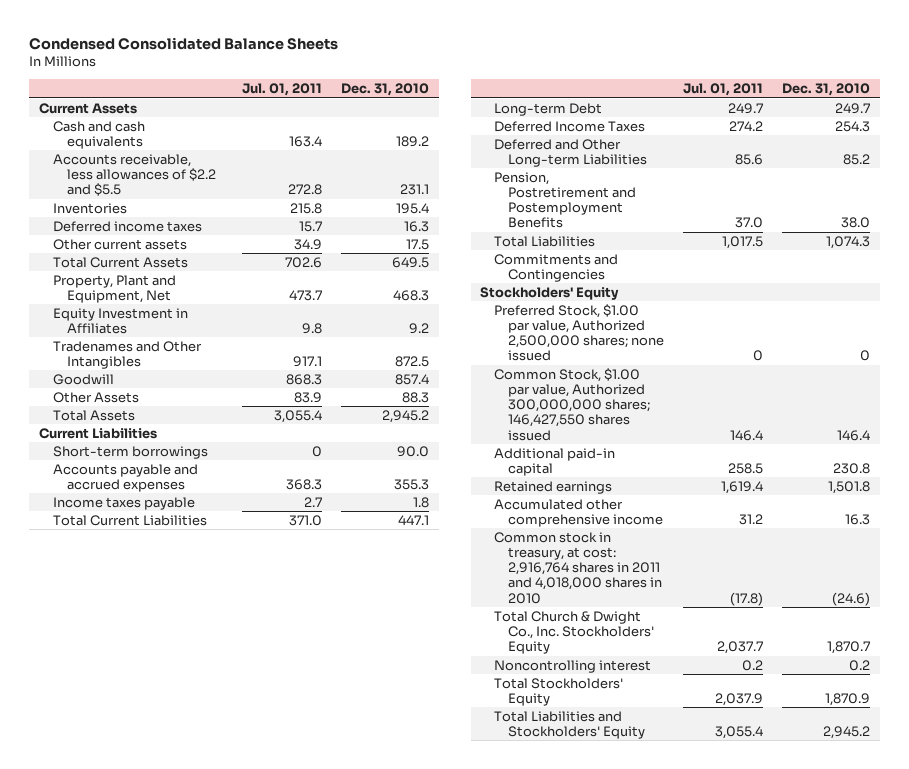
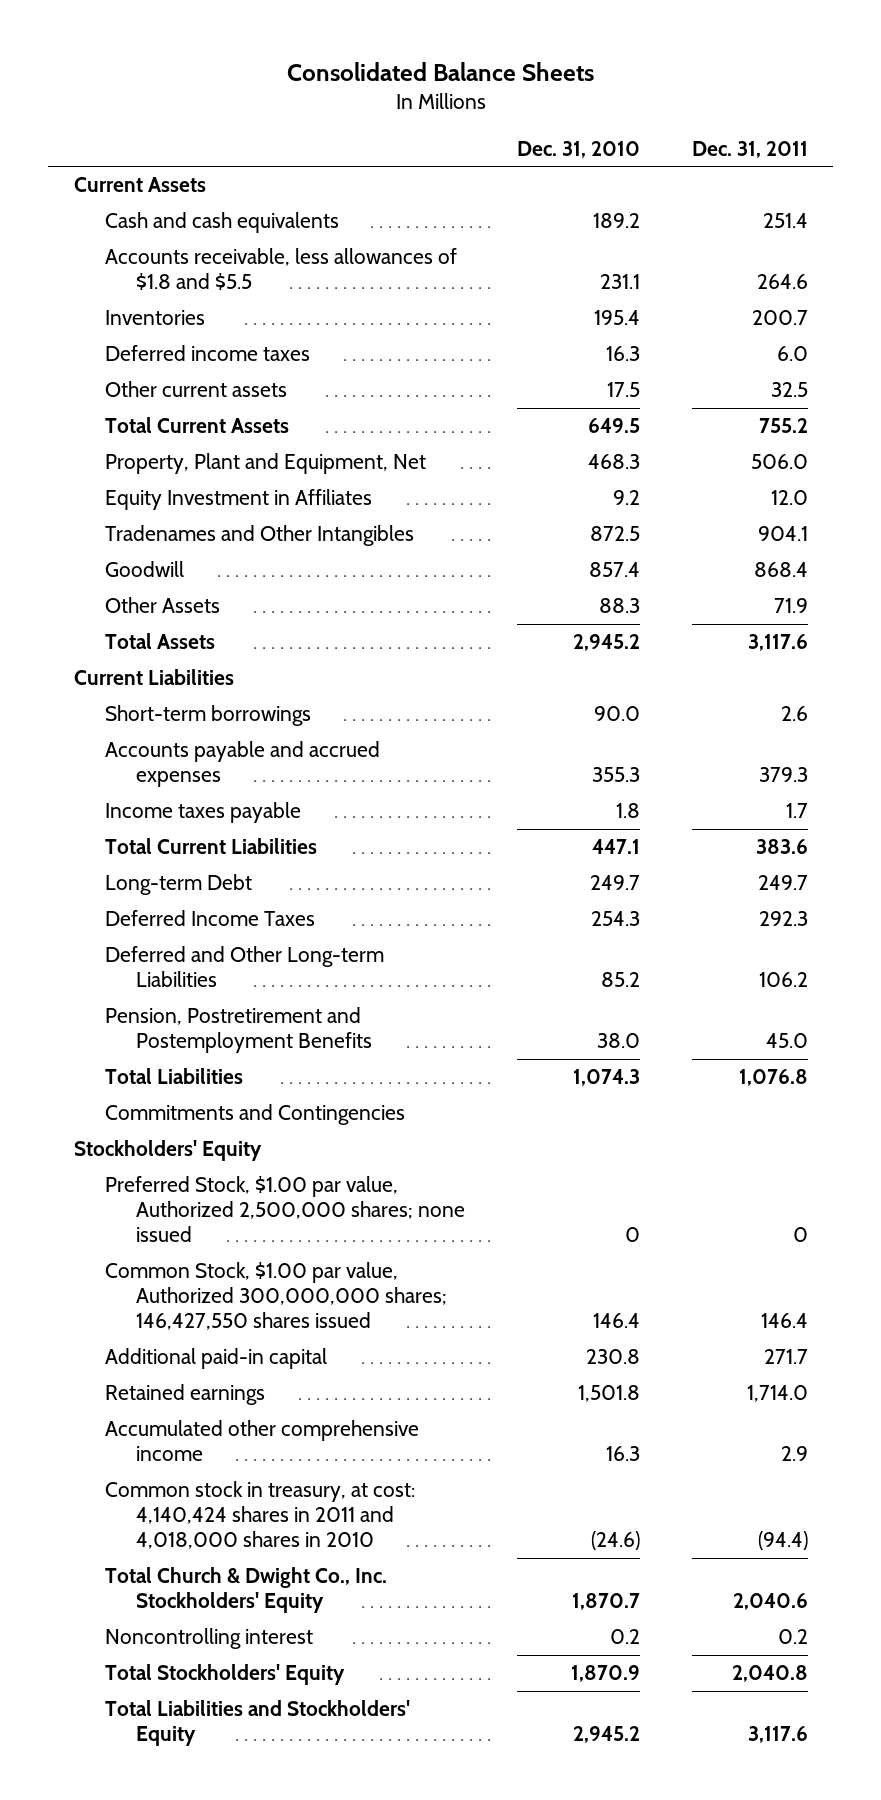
- Condensed Consolidated Balance Sheets
+ Consolidated Balance Sheets
- | Jul. 01, 2011 | Dec. 31, 2010
+ | Dec. 31, 2010 | Dec. 31, 2011
- Accounts receivable, less allowances of $2.2 and $5.5 | 272.8 | 231.1
+ Accounts receivable, less allowances of $1.8 and $5.5 | 231.1 | 264.6
- Common stock in treasury, at cost: 2,916,764 shares in 2011 and 4,018,000 shares in 2010 | (17.8) | (24.6)
+ Common stock in treasury, at cost: 4,140,424 shares in 2011 and 4,018,000 shares in 2010 | (24.6) | (94.4)

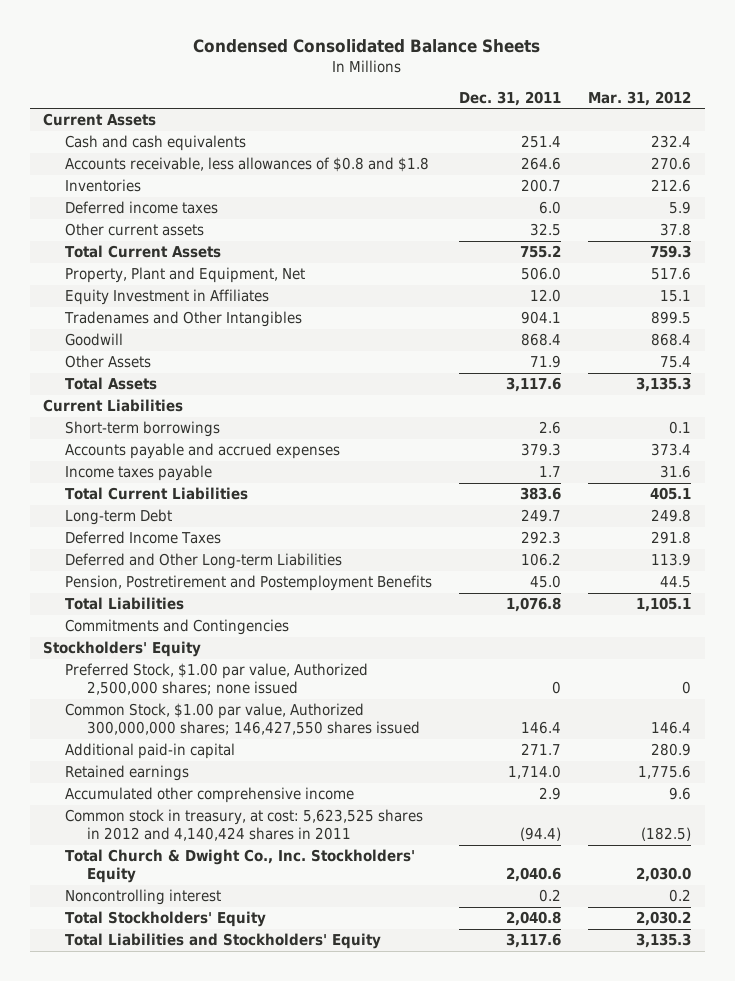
- Consolidated Balance Sheets
+ Condensed Consolidated Balance Sheets
- | Dec. 31, 2010 | Dec. 31, 2011
+ | Dec. 31, 2011 | Mar. 31, 2012
- Accounts receivable, less allowances of $1.8 and $5.5 | 231.1 | 264.6
+ Accounts receivable, less allowances of $0.8 and $1.8 | 264.6 | 270.6
- Common stock in treasury, at cost: 4,140,424 shares in 2011 and 4,018,000 shares in 2010 | (24.6) | (94.4)
+ Common stock in treasury, at cost: 5,623,525 shares in 2012 and 4,140,424 shares in 2011 | (94.4) | (182.5)

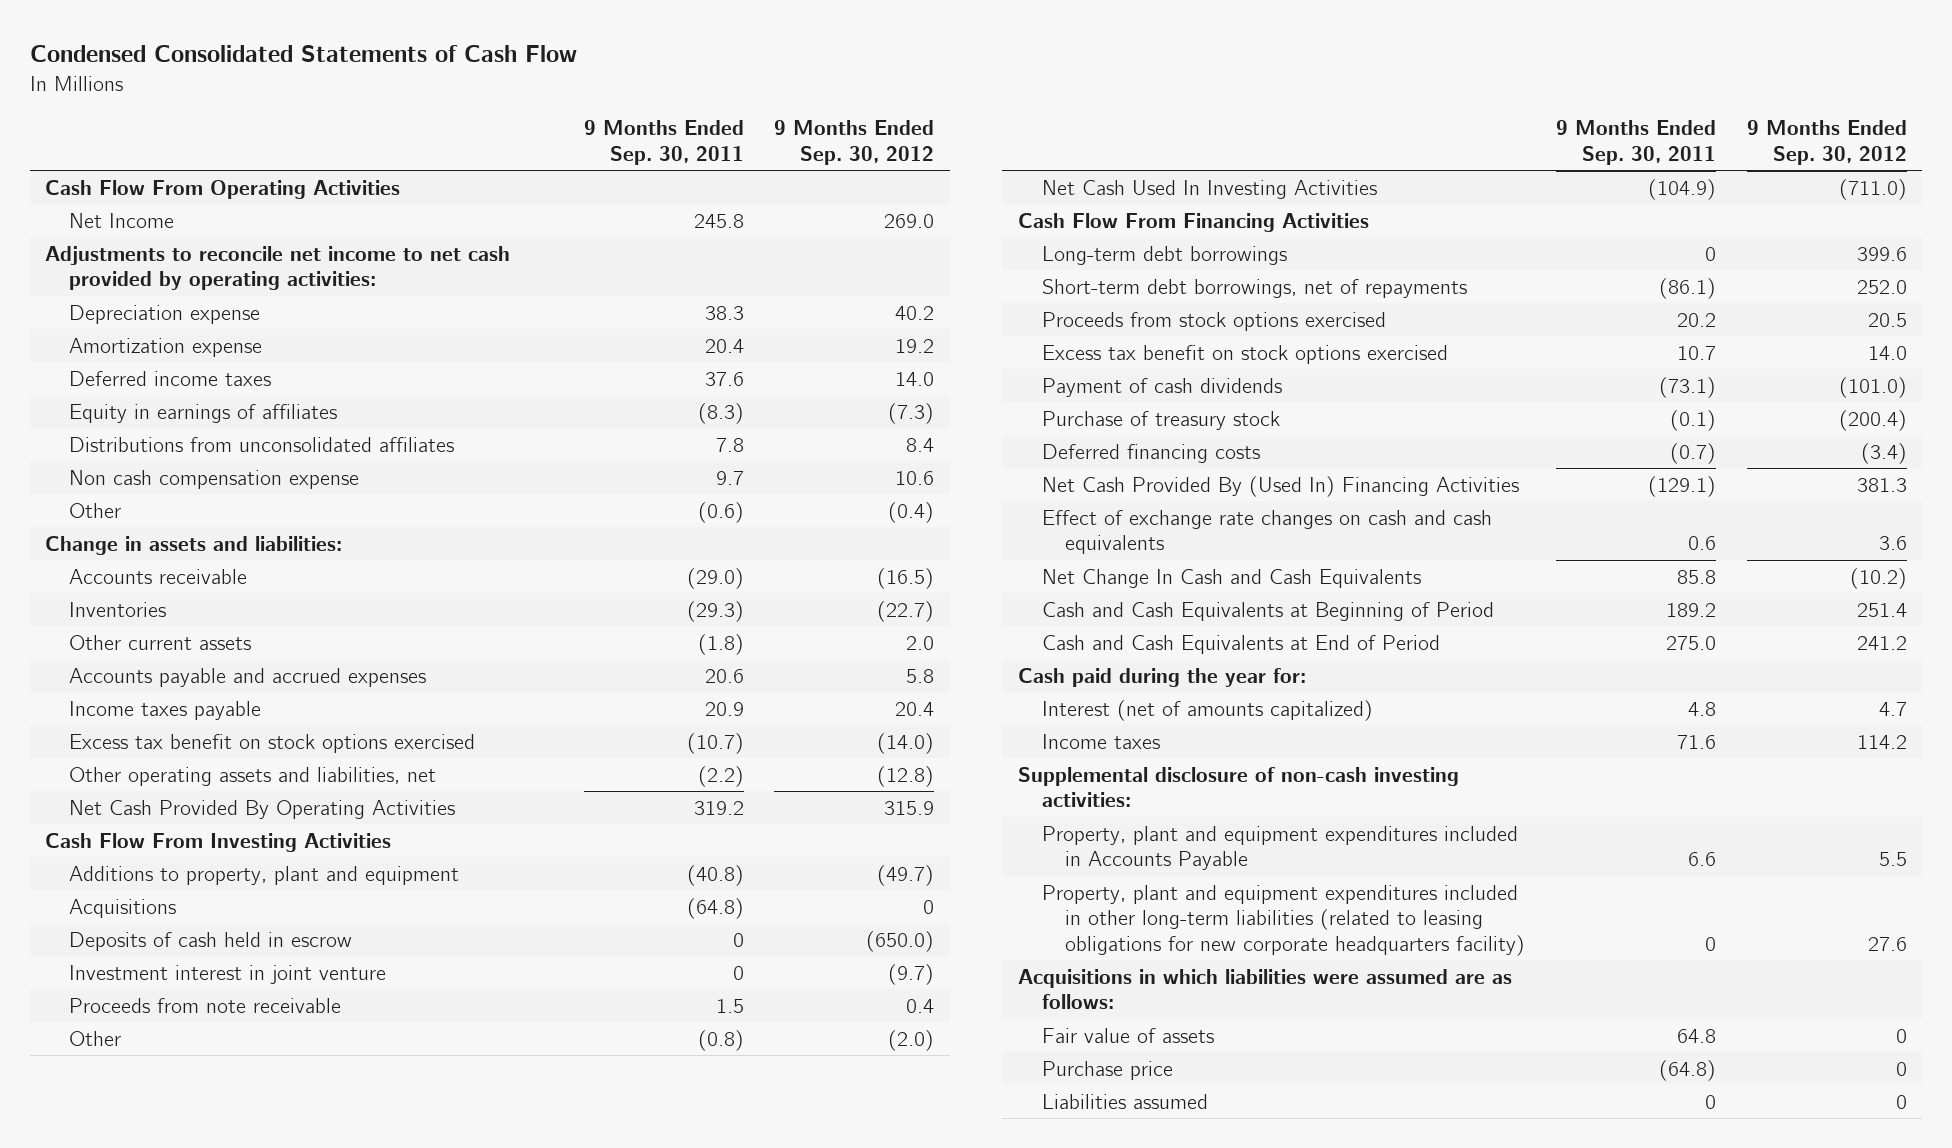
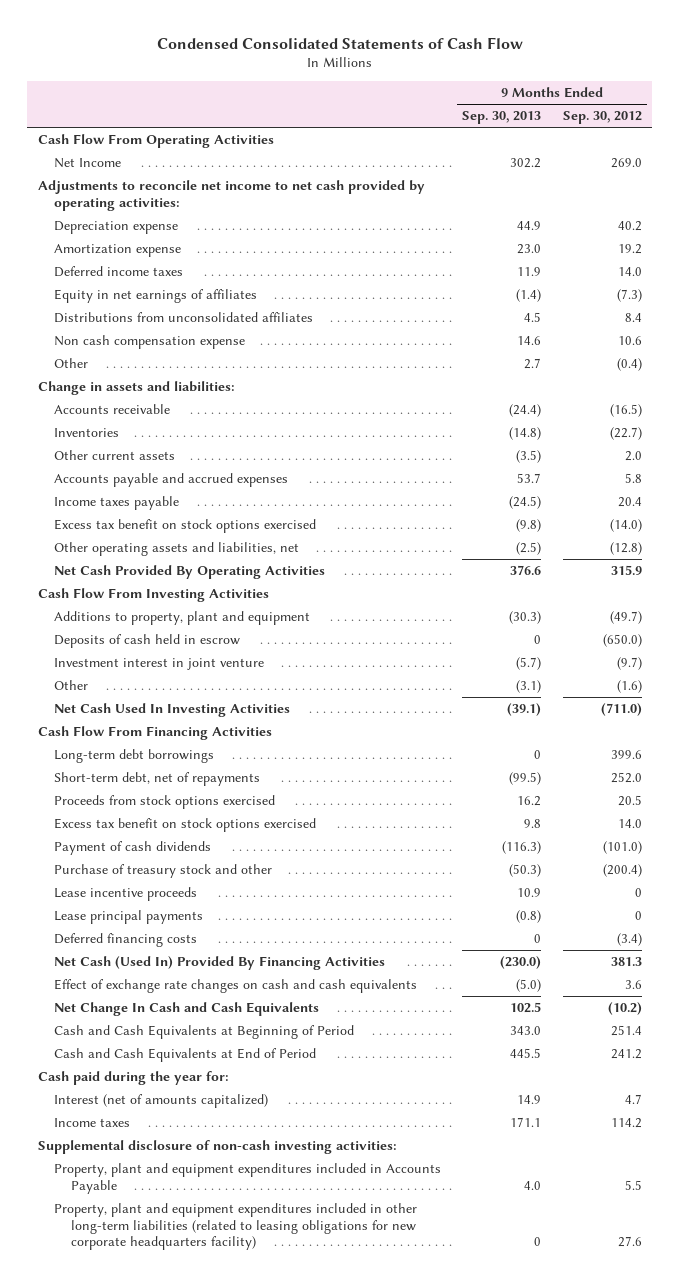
- | 9 Months Ended Sep. 30, 2011 | 9 Months Ended Sep. 30, 2012
+ | 9 Months Ended Sep. 30, 2013 | 9 Months Ended Sep. 30, 2012
- Equity in earnings of affiliates | (8.3) | (7.3)
+ Equity in net earnings of affiliates | (1.4) | (7.3)
- Acquisitions | (64.8) | 0
- Proceeds from note receivable | 1.5 | 0.4
- Other | (0.8) | (2.0)
+ Other | (3.1) | (1.6)
- Short-term debt borrowings, net of repayments | (86.1) | 252.0
+ Short-term debt, net of repayments | (99.5) | 252.0
- Purchase of treasury stock | (0.1) | (200.4)
+ Purchase of treasury stock and other | (50.3) | (200.4)
+ Lease incentive proceeds | 10.9 | 0
+ Lease principal payments | (0.8) | 0
- Net Cash Provided By (Used In) Financing Activities | (129.1) | 381.3
+ Net Cash (Used In) Provided By Financing Activities | (230.0) | 381.3
- Acquisitions in which liabilities were assumed are as follows:
- Fair value of assets | 64.8 | 0
- Purchase price | (64.8) | 0
- Liabilities assumed | 0 | 0

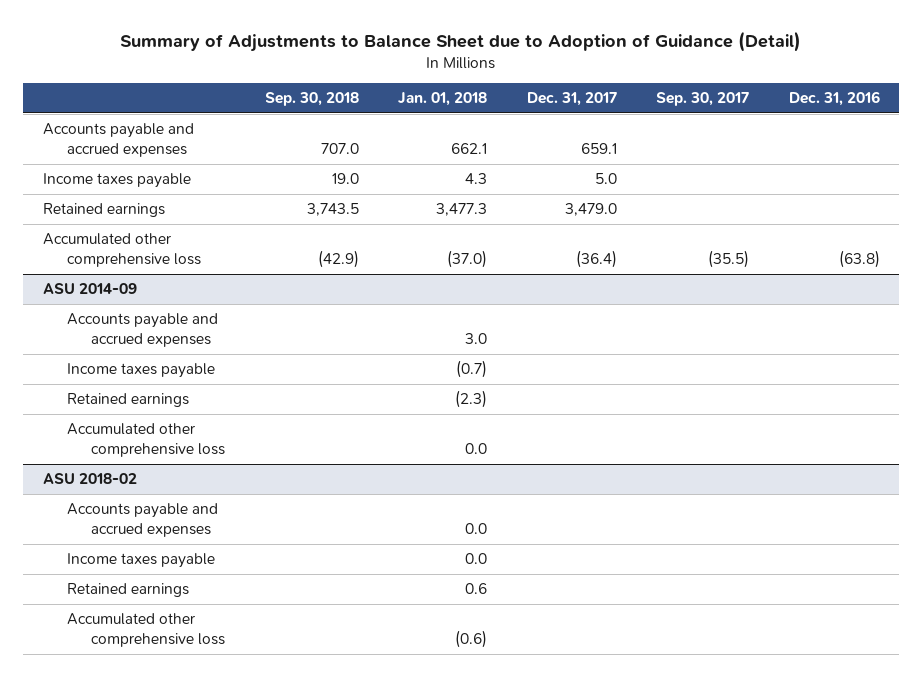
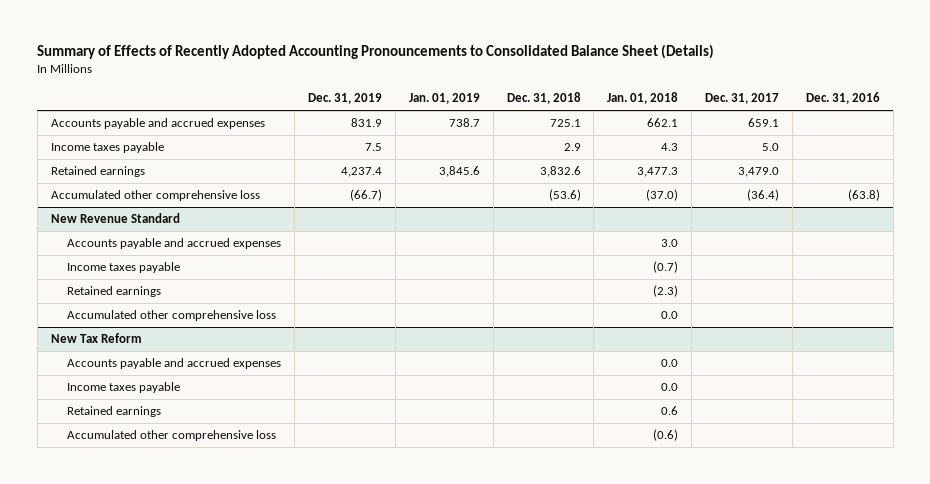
- Summary of Adjustments to Balance Sheet due to Adoption of Guidance (Detail)
+ Summary of Effects of Recently Adopted Accounting Pronouncements to Consolidated Balance Sheet (Details)
- | Sep. 30, 2018 | Jan. 01, 2018 | Dec. 31, 2017 | Sep. 30, 2017 | Dec. 31, 2016
+ | Dec. 31, 2019 | Jan. 01, 2019 | Dec. 31, 2018 | Jan. 01, 2018 | Dec. 31, 2017 | Dec. 31, 2016
- ASU 2014-09
+ New Revenue Standard
- ASU 2018-02
+ New Tax Reform

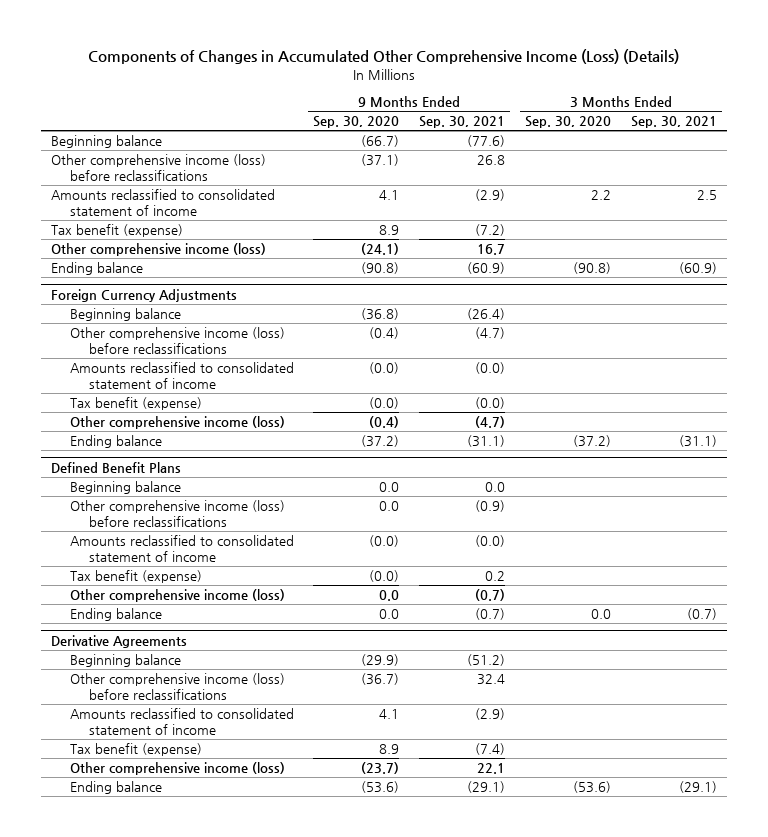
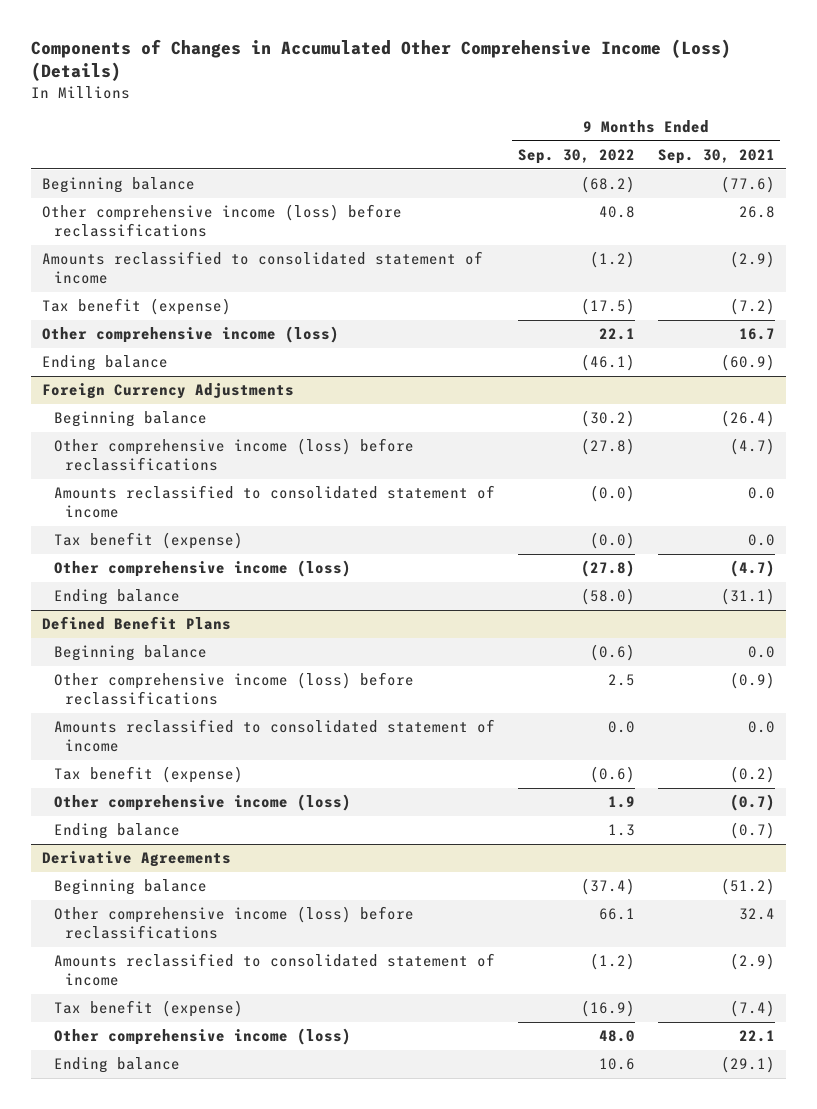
- | 9 Months Ended Sep. 30, 2020 | 9 Months Ended Sep. 30, 2021 | 3 Months Ended Sep. 30, 2020 | 3 Months Ended Sep. 30, 2021
+ | 9 Months Ended Sep. 30, 2022 | 9 Months Ended Sep. 30, 2021
@ Foreign Currency Adjustments
- Amounts reclassified to consolidated statement of income | (0.0) | (0.0) | |
- Tax benefit (expense) | (0.0) | (0.0) | |
+ Amounts reclassified to consolidated statement of income | (0.0) | 0.0
+ Tax benefit (expense) | (0.0) | 0.0
@ Defined Benefit Plans
- Amounts reclassified to consolidated statement of income | (0.0) | (0.0) | |
- Tax benefit (expense) | (0.0) | 0.2 | |
+ Amounts reclassified to consolidated statement of income | 0.0 | 0.0
+ Tax benefit (expense) | (0.6) | (0.2)

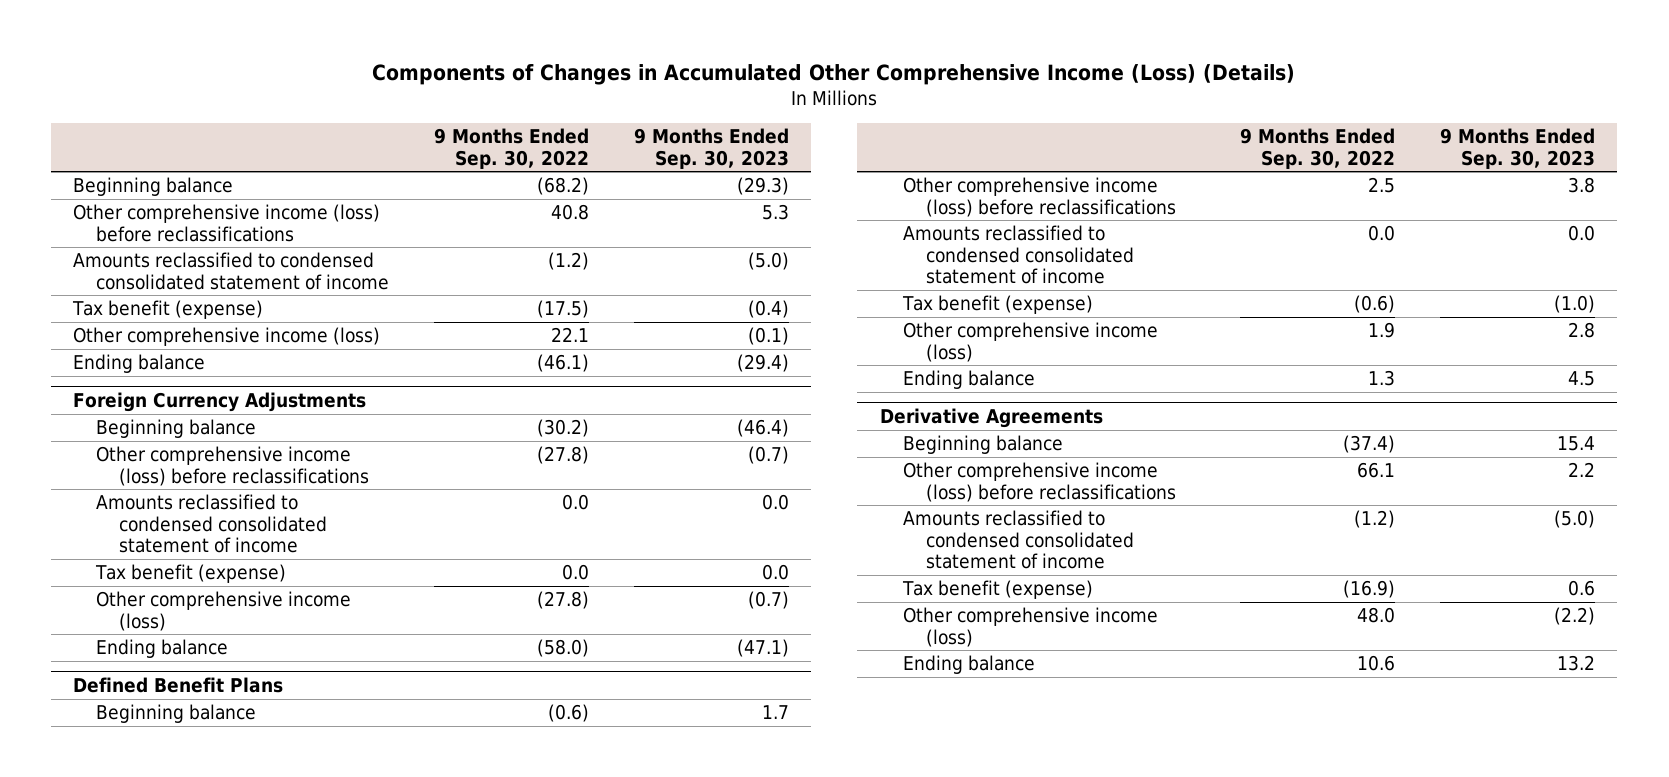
- | 9 Months Ended Sep. 30, 2022 | 9 Months Ended Sep. 30, 2021
+ | 9 Months Ended Sep. 30, 2022 | 9 Months Ended Sep. 30, 2023
- Amounts reclassified to consolidated statement of income | (1.2) | (2.9)
+ Amounts reclassified to condensed consolidated statement of income | (1.2) | (5.0)
@ Foreign Currency Adjustments
- Amounts reclassified to consolidated statement of income | (0.0) | 0.0
- Tax benefit (expense) | (0.0) | 0.0
+ Amounts reclassified to condensed consolidated statement of income | 0.0 | 0.0
+ Tax benefit (expense) | 0.0 | 0.0
@ Defined Benefit Plans
- Amounts reclassified to consolidated statement of income | 0.0 | 0.0
+ Amounts reclassified to condensed consolidated statement of income | 0.0 | 0.0
@ Derivative Agreements
- Amounts reclassified to consolidated statement of income | (1.2) | (2.9)
+ Amounts reclassified to condensed consolidated statement of income | (1.2) | (5.0)

